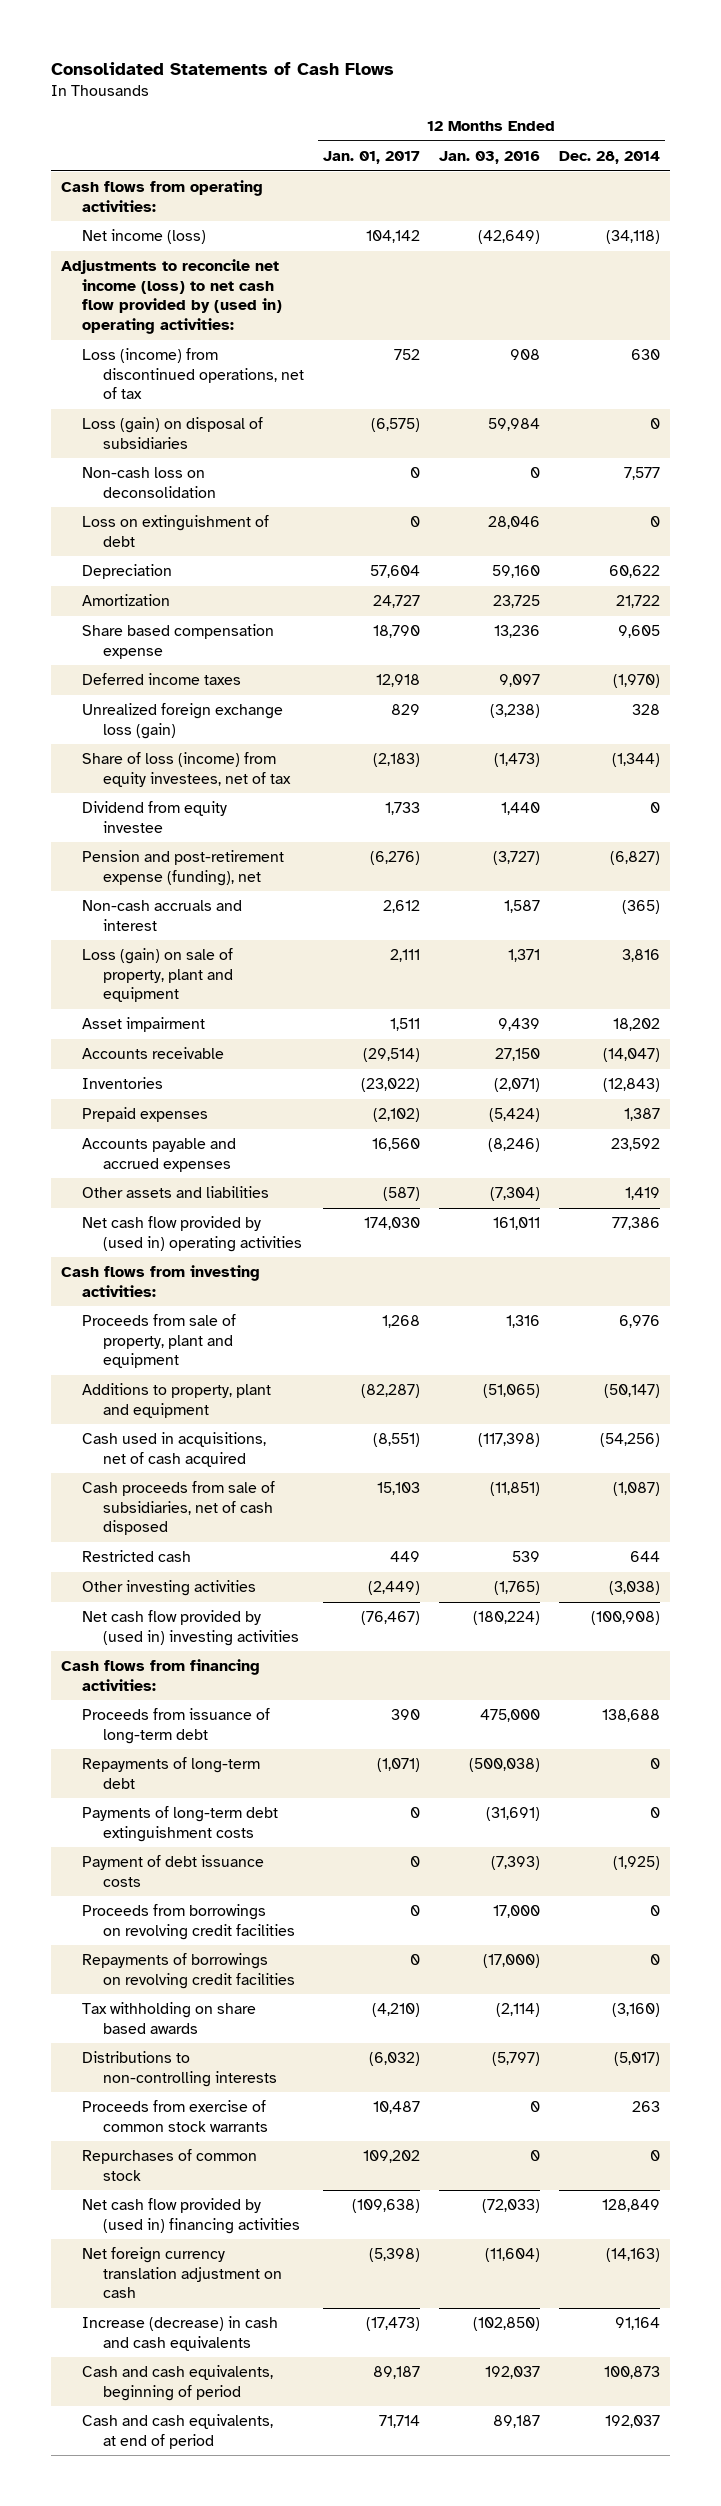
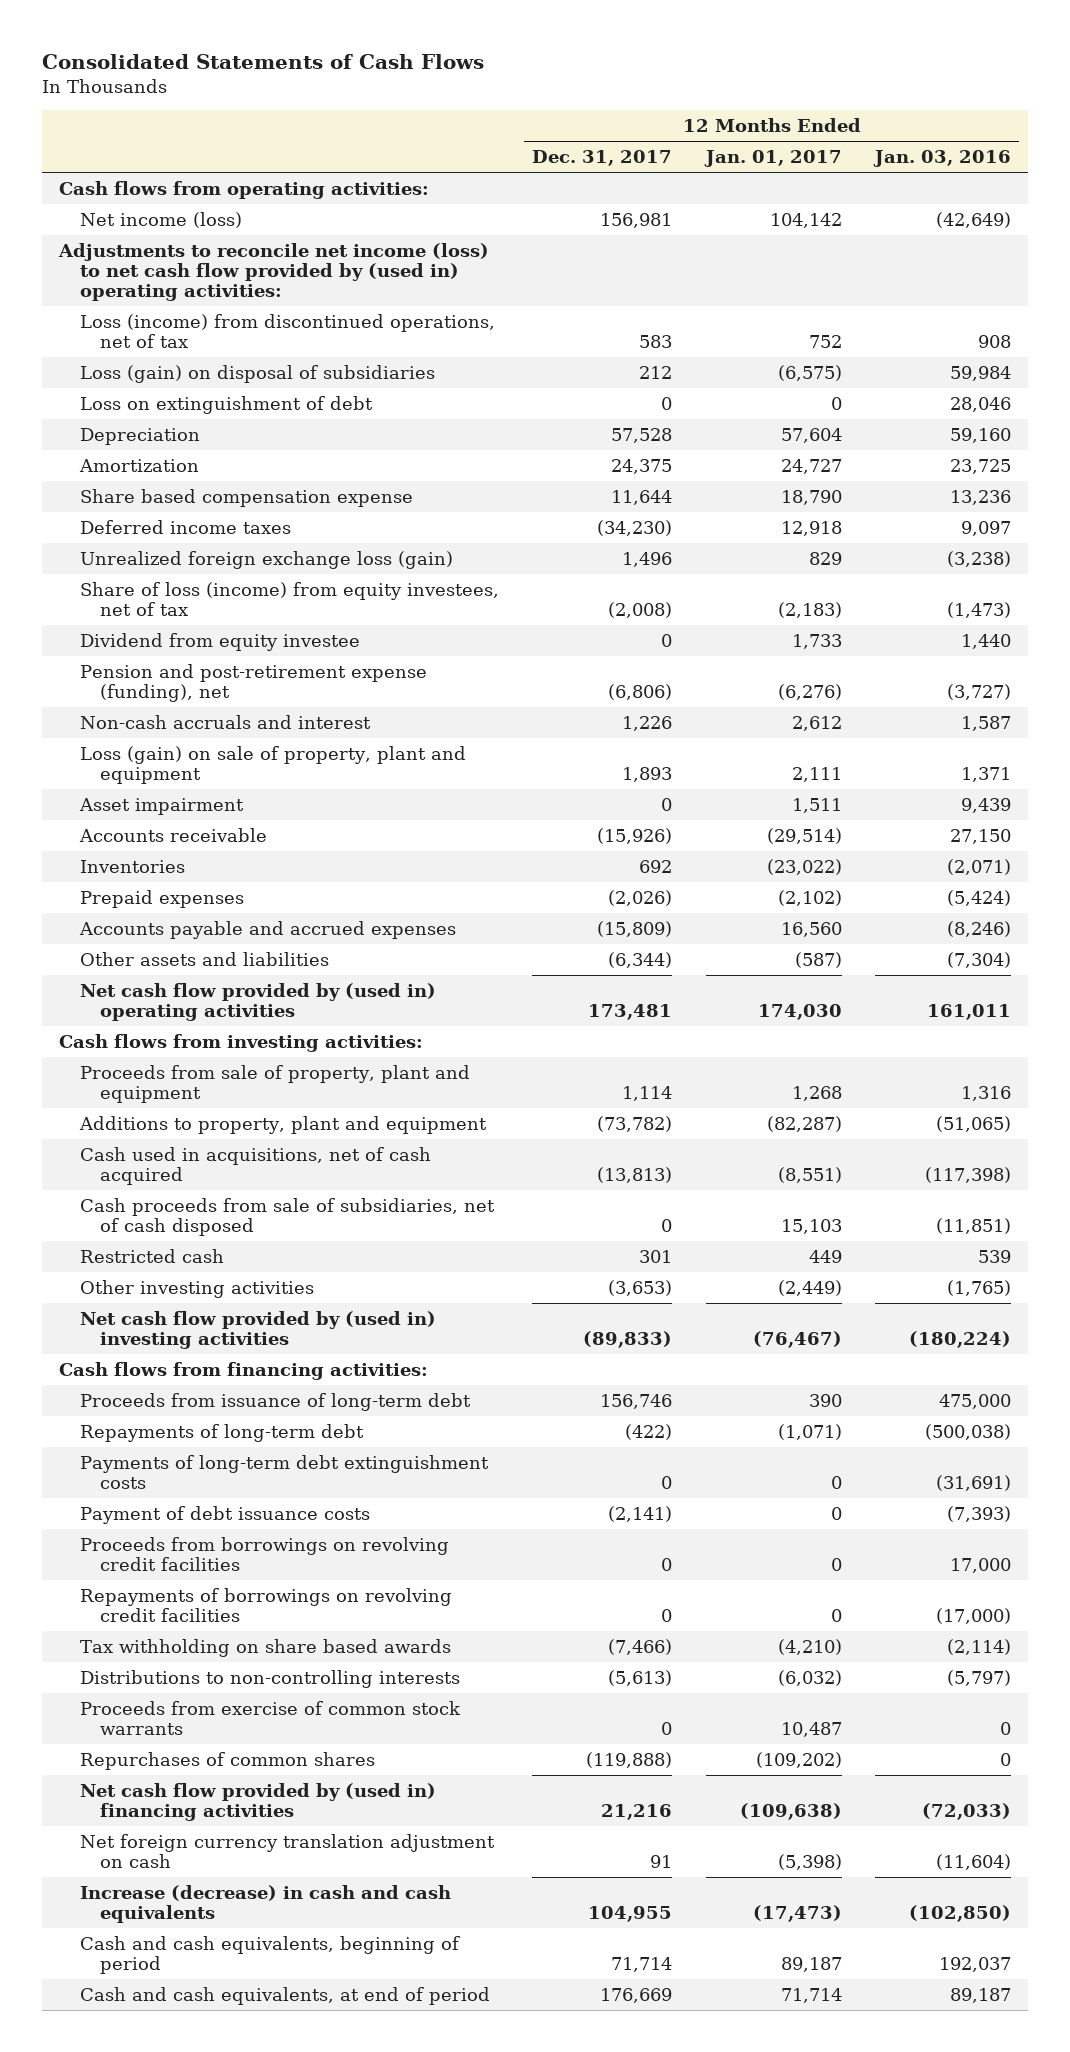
- | 12 Months Ended Jan. 01, 2017 | 12 Months Ended Jan. 03, 2016 | 12 Months Ended Dec. 28, 2014
+ | 12 Months Ended Dec. 31, 2017 | 12 Months Ended Jan. 01, 2017 | 12 Months Ended Jan. 03, 2016
- Non-cash loss on deconsolidation | 0 | 0 | 7,577
- Repurchases of common stock | 109,202 | 0 | 0
+ Repurchases of common shares | (119,888) | (109,202) | 0

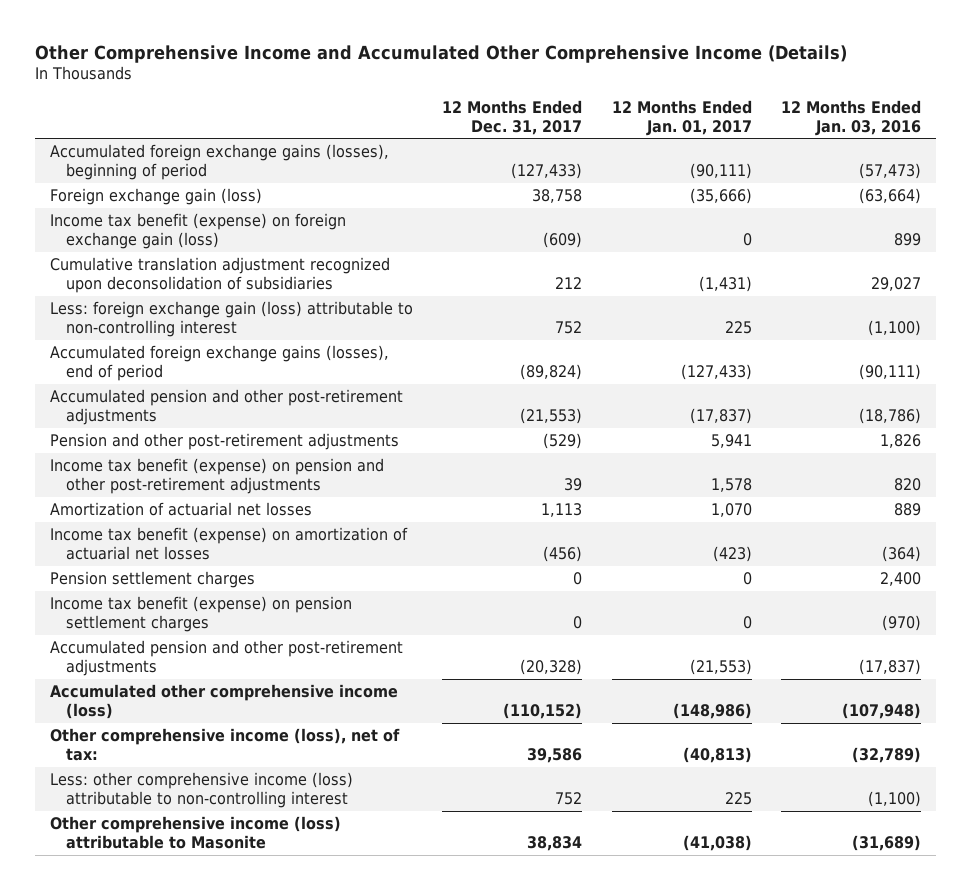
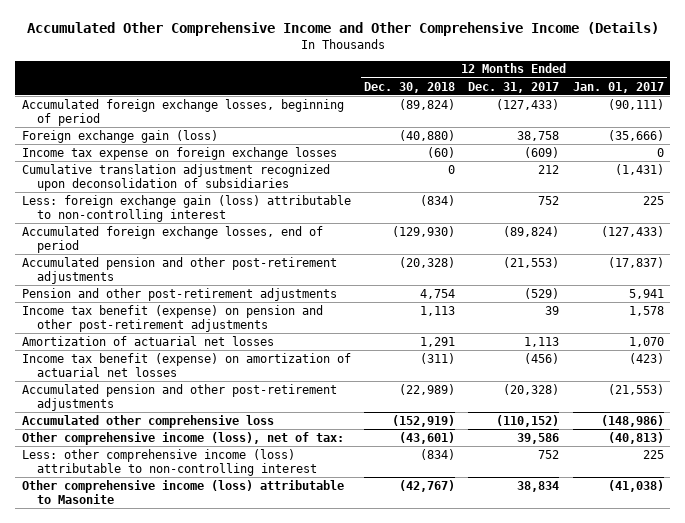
- Other Comprehensive Income and Accumulated Other Comprehensive Income (Details)
+ Accumulated Other Comprehensive Income and Other Comprehensive Income (Details)
- | 12 Months Ended Dec. 31, 2017 | 12 Months Ended Jan. 01, 2017 | 12 Months Ended Jan. 03, 2016
+ | 12 Months Ended Dec. 30, 2018 | 12 Months Ended Dec. 31, 2017 | 12 Months Ended Jan. 01, 2017
- Accumulated foreign exchange gains (losses), beginning of period | (127,433) | (90,111) | (57,473)
+ Accumulated foreign exchange losses, beginning of period | (89,824) | (127,433) | (90,111)
- Income tax benefit (expense) on foreign exchange gain (loss) | (609) | 0 | 899
+ Income tax expense on foreign exchange losses | (60) | (609) | 0
- Accumulated foreign exchange gains (losses), end of period | (89,824) | (127,433) | (90,111)
+ Accumulated foreign exchange losses, end of period | (129,930) | (89,824) | (127,433)
- Pension settlement charges | 0 | 0 | 2,400
- Income tax benefit (expense) on pension settlement charges | 0 | 0 | (970)
- Accumulated other comprehensive income (loss) | (110,152) | (148,986) | (107,948)
+ Accumulated other comprehensive loss | (152,919) | (110,152) | (148,986)

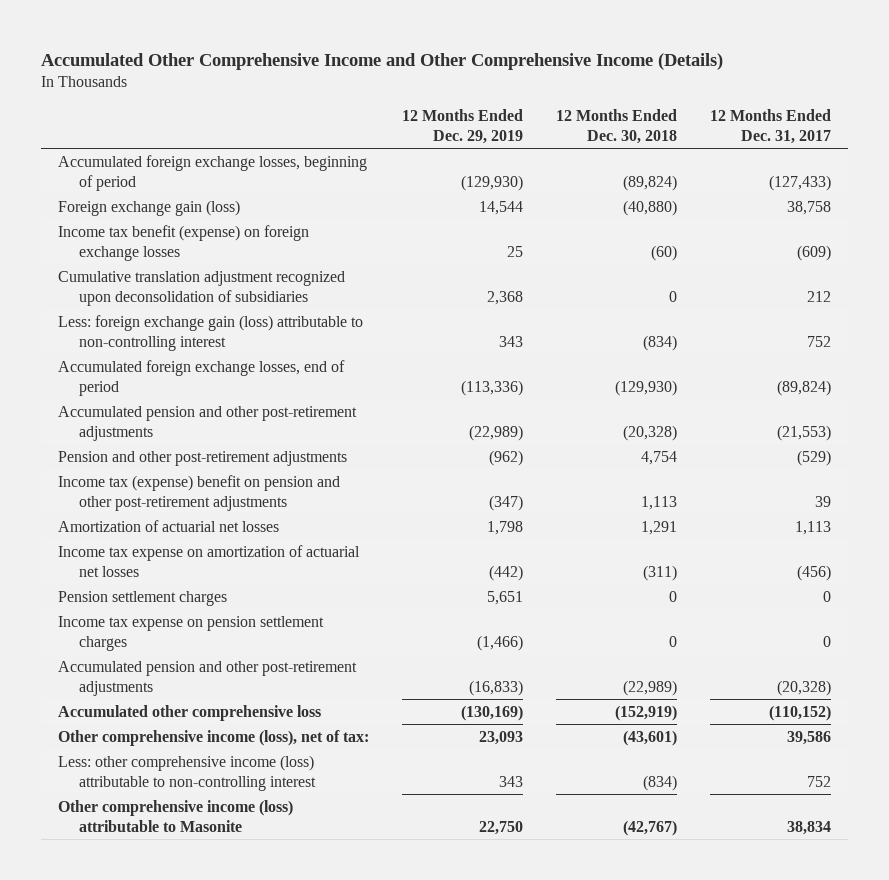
- | 12 Months Ended Dec. 30, 2018 | 12 Months Ended Dec. 31, 2017 | 12 Months Ended Jan. 01, 2017
+ | 12 Months Ended Dec. 29, 2019 | 12 Months Ended Dec. 30, 2018 | 12 Months Ended Dec. 31, 2017
- Income tax expense on foreign exchange losses | (60) | (609) | 0
+ Income tax benefit (expense) on foreign exchange losses | 25 | (60) | (609)
- Income tax benefit (expense) on pension and other post-retirement adjustments | 1,113 | 39 | 1,578
+ Income tax (expense) benefit on pension and other post-retirement adjustments | (347) | 1,113 | 39
- Income tax benefit (expense) on amortization of actuarial net losses | (311) | (456) | (423)
+ Income tax expense on amortization of actuarial net losses | (442) | (311) | (456)
+ Pension settlement charges | 5,651 | 0 | 0
+ Income tax expense on pension settlement charges | (1,466) | 0 | 0

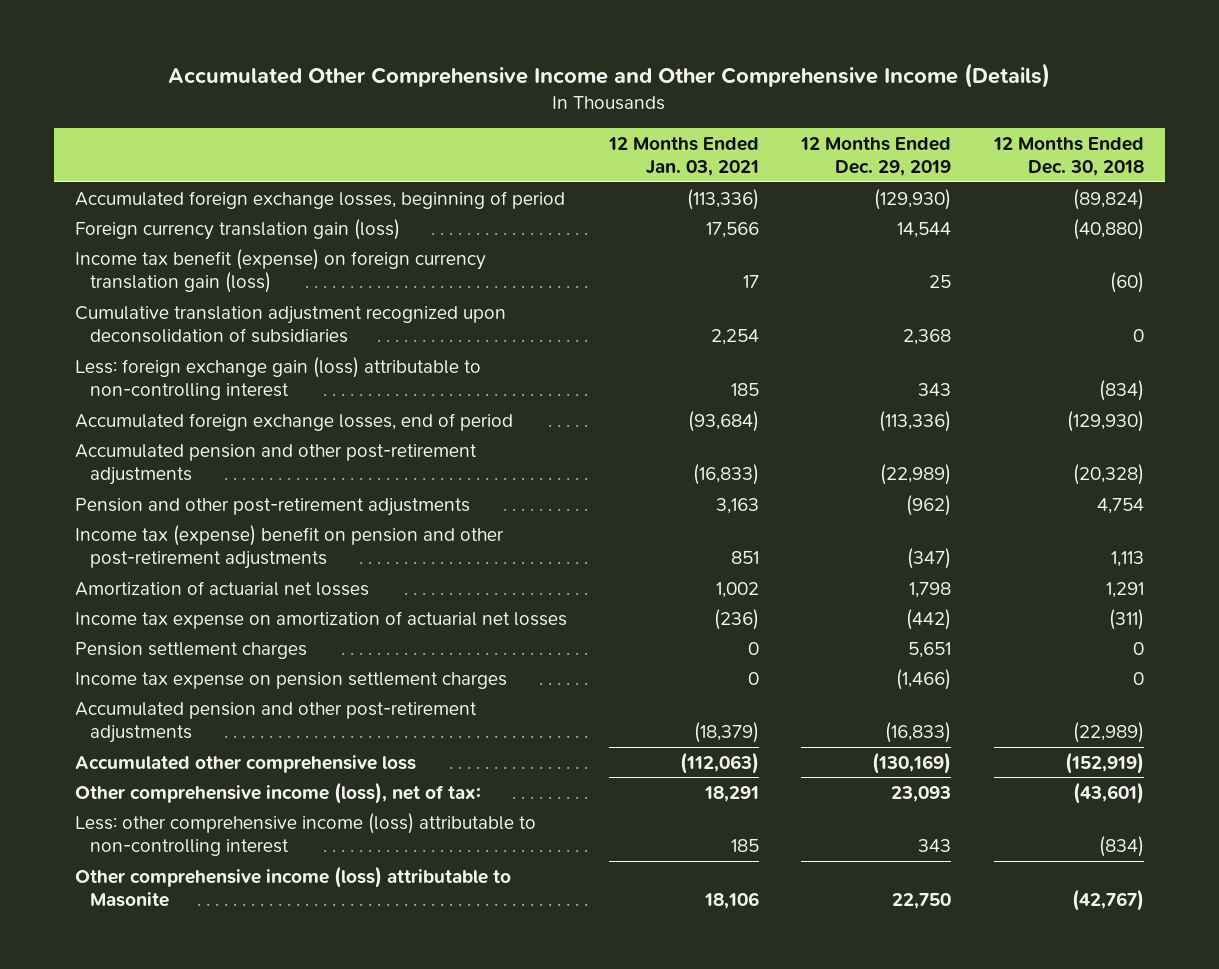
- | 12 Months Ended Dec. 29, 2019 | 12 Months Ended Dec. 30, 2018 | 12 Months Ended Dec. 31, 2017
+ | 12 Months Ended Jan. 03, 2021 | 12 Months Ended Dec. 29, 2019 | 12 Months Ended Dec. 30, 2018
- Foreign exchange gain (loss) | 14,544 | (40,880) | 38,758
- Income tax benefit (expense) on foreign exchange losses | 25 | (60) | (609)
+ Foreign currency translation gain (loss) | 17,566 | 14,544 | (40,880)
+ Income tax benefit (expense) on foreign currency translation gain (loss) | 17 | 25 | (60)

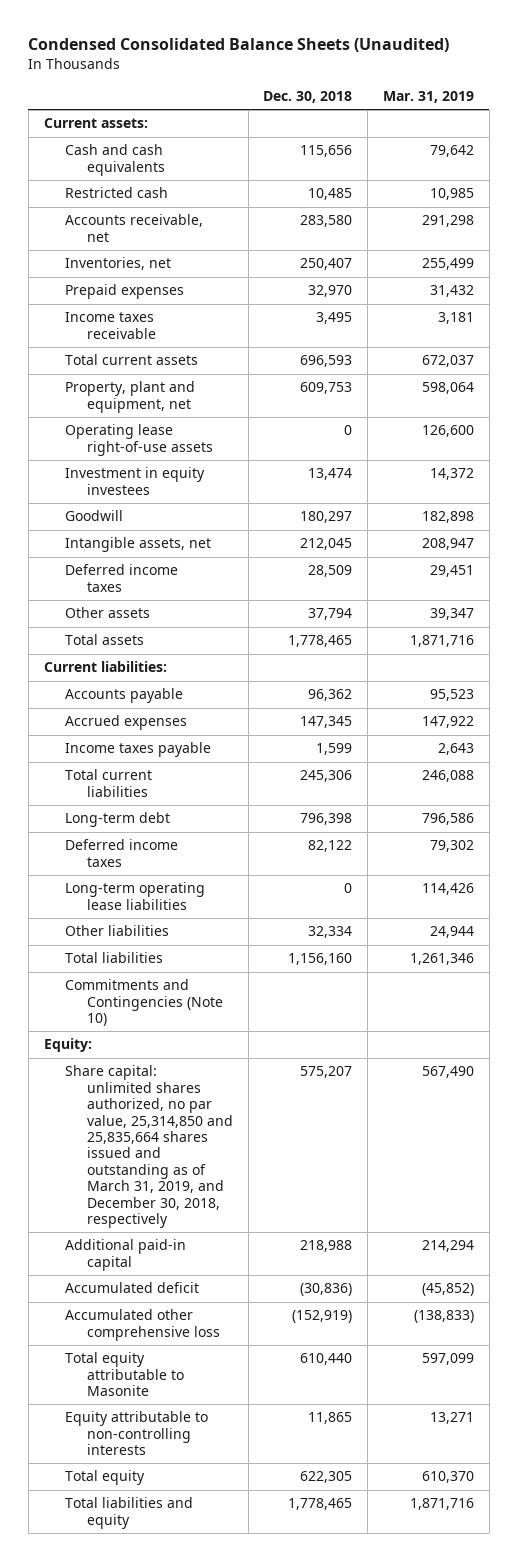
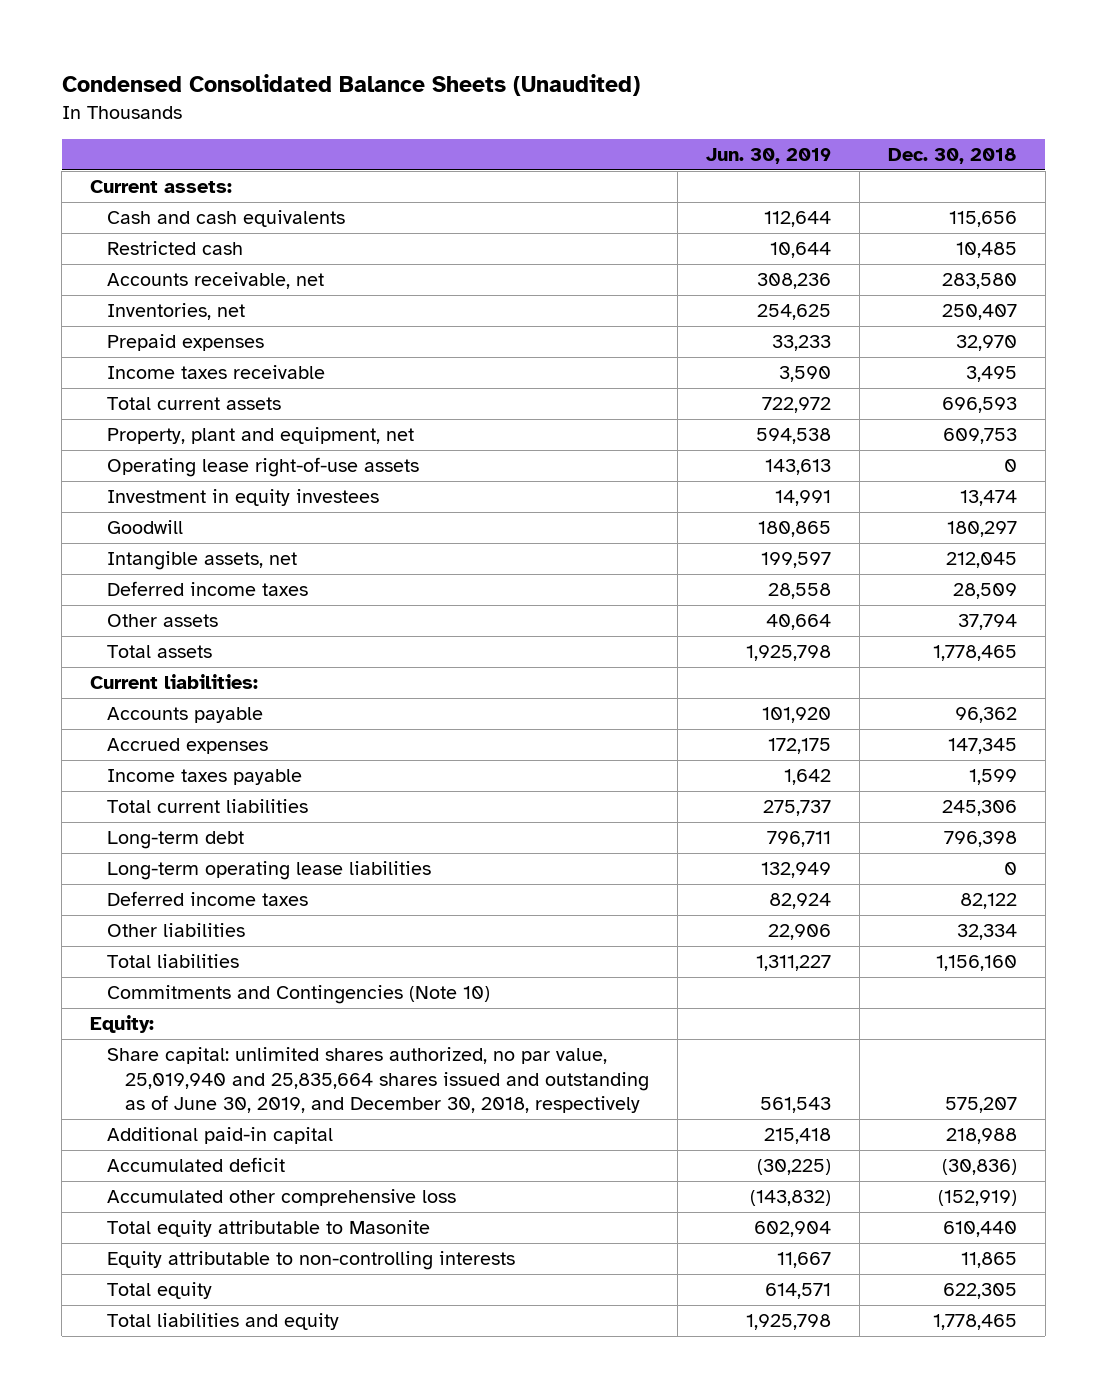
- | Dec. 30, 2018 | Mar. 31, 2019
+ | Jun. 30, 2019 | Dec. 30, 2018
moved down: Deferred income taxes | 82,924 | 82,122
- Share capital: unlimited shares authorized, no par value, 25,314,850 and 25,835,664 shares issued and outstanding as of March 31, 2019, and December 30, 2018, respectively | 575,207 | 567,490
+ Share capital: unlimited shares authorized, no par value, 25,019,940 and 25,835,664 shares issued and outstanding as of June 30, 2019, and December 30, 2018, respectively | 561,543 | 575,207

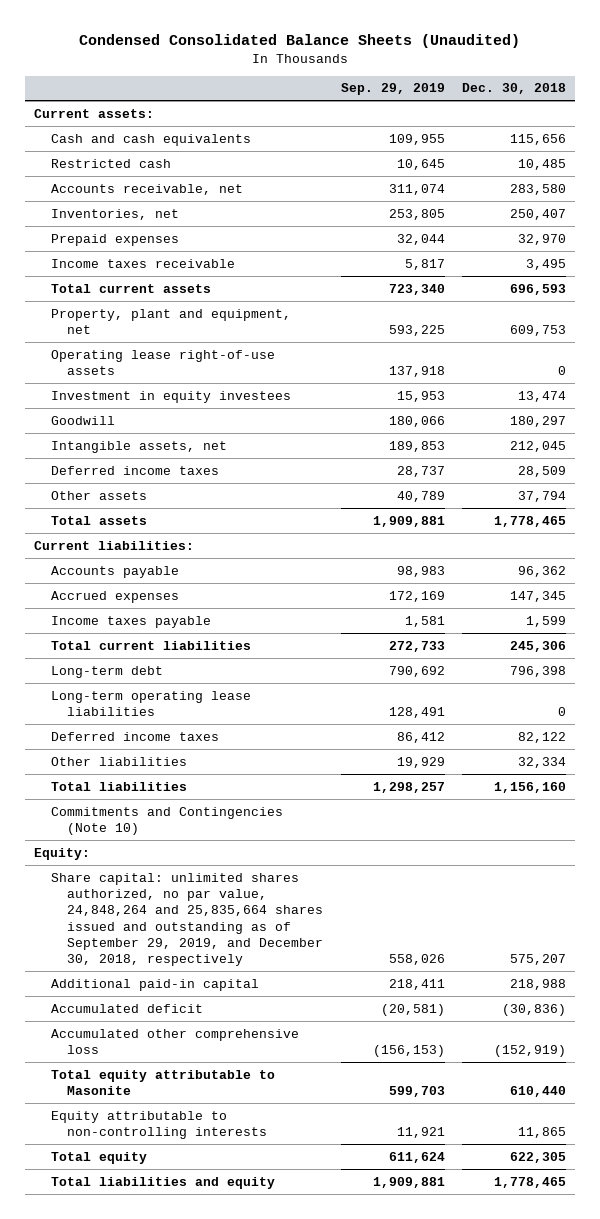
- | Jun. 30, 2019 | Dec. 30, 2018
+ | Sep. 29, 2019 | Dec. 30, 2018
- Share capital: unlimited shares authorized, no par value, 25,019,940 and 25,835,664 shares issued and outstanding as of June 30, 2019, and December 30, 2018, respectively | 561,543 | 575,207
+ Share capital: unlimited shares authorized, no par value, 24,848,264 and 25,835,664 shares issued and outstanding as of September 29, 2019, and December 30, 2018, respectively | 558,026 | 575,207

